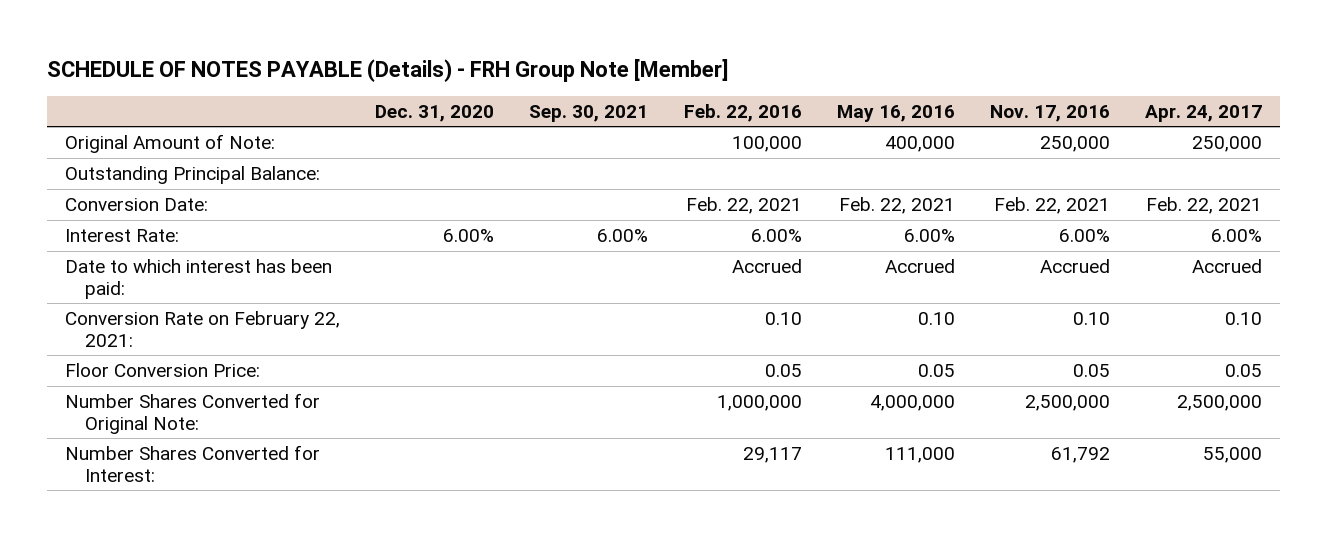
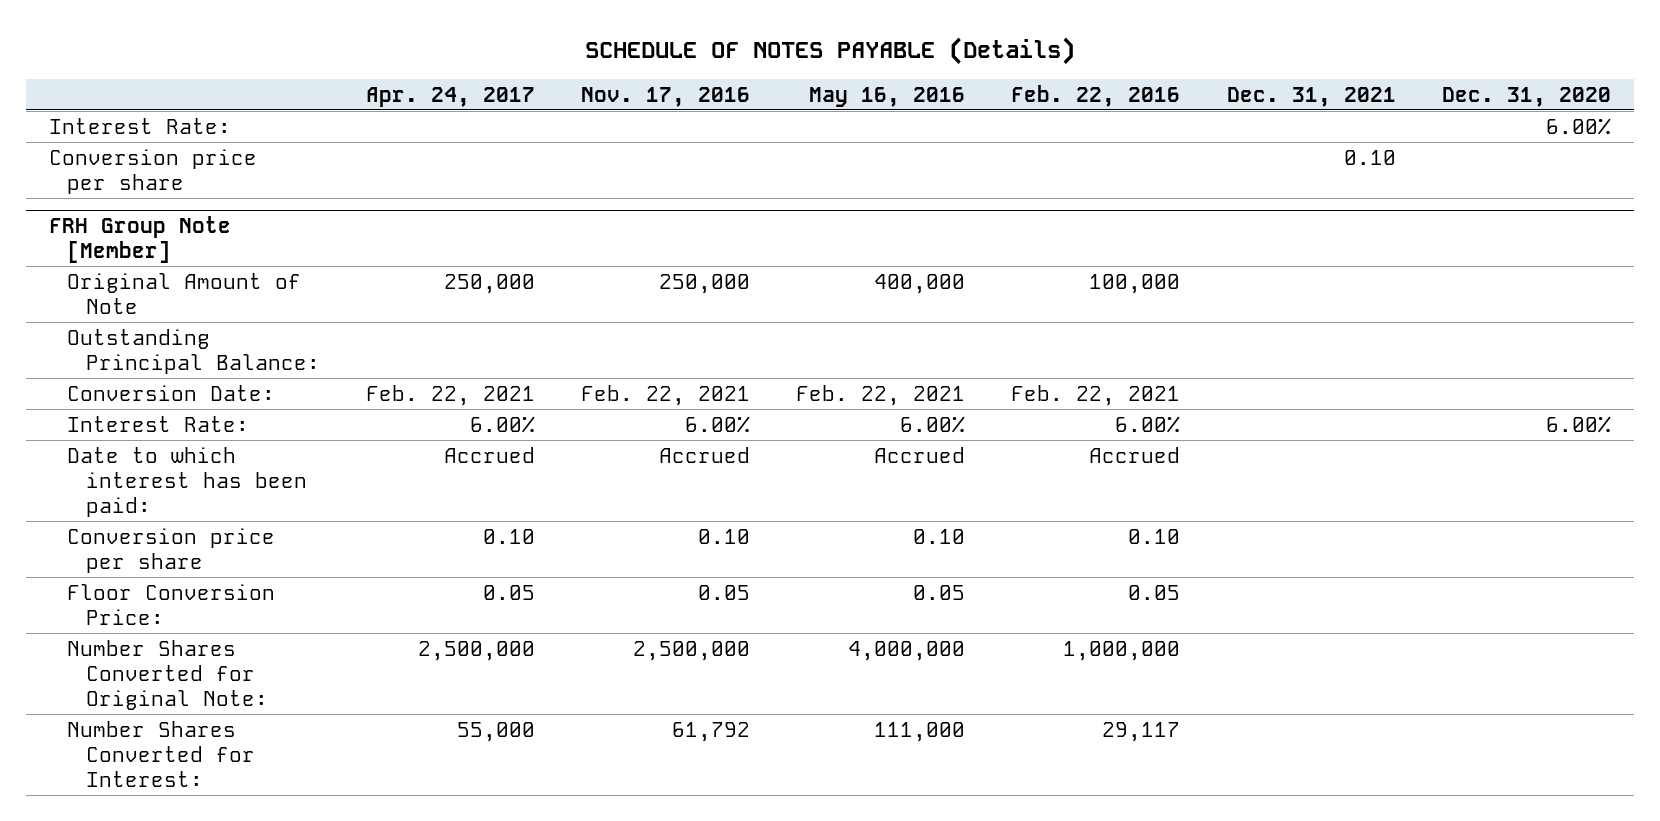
- SCHEDULE OF NOTES PAYABLE (Details) - FRH Group Note [Member]
+ SCHEDULE OF NOTES PAYABLE (Details)
- | Dec. 31, 2020 | Sep. 30, 2021 | Feb. 22, 2016 | May 16, 2016 | Nov. 17, 2016 | Apr. 24, 2017
+ | Apr. 24, 2017 | Nov. 17, 2016 | May 16, 2016 | Feb. 22, 2016 | Dec. 31, 2021 | Dec. 31, 2020
- Original Amount of Note: | | | 100,000 | 400,000 | 250,000 | 250,000
+ Interest Rate: | | | | | | 6.00%
+ Conversion price per share | | | | | 0.10 |
+ FRH Group Note [Member]
+ Original Amount of Note | 250,000 | 250,000 | 400,000 | 100,000 | |
- Conversion Rate on February 22, 2021: | | | 0.10 | 0.10 | 0.10 | 0.10
+ Conversion price per share | 0.10 | 0.10 | 0.10 | 0.10 | |

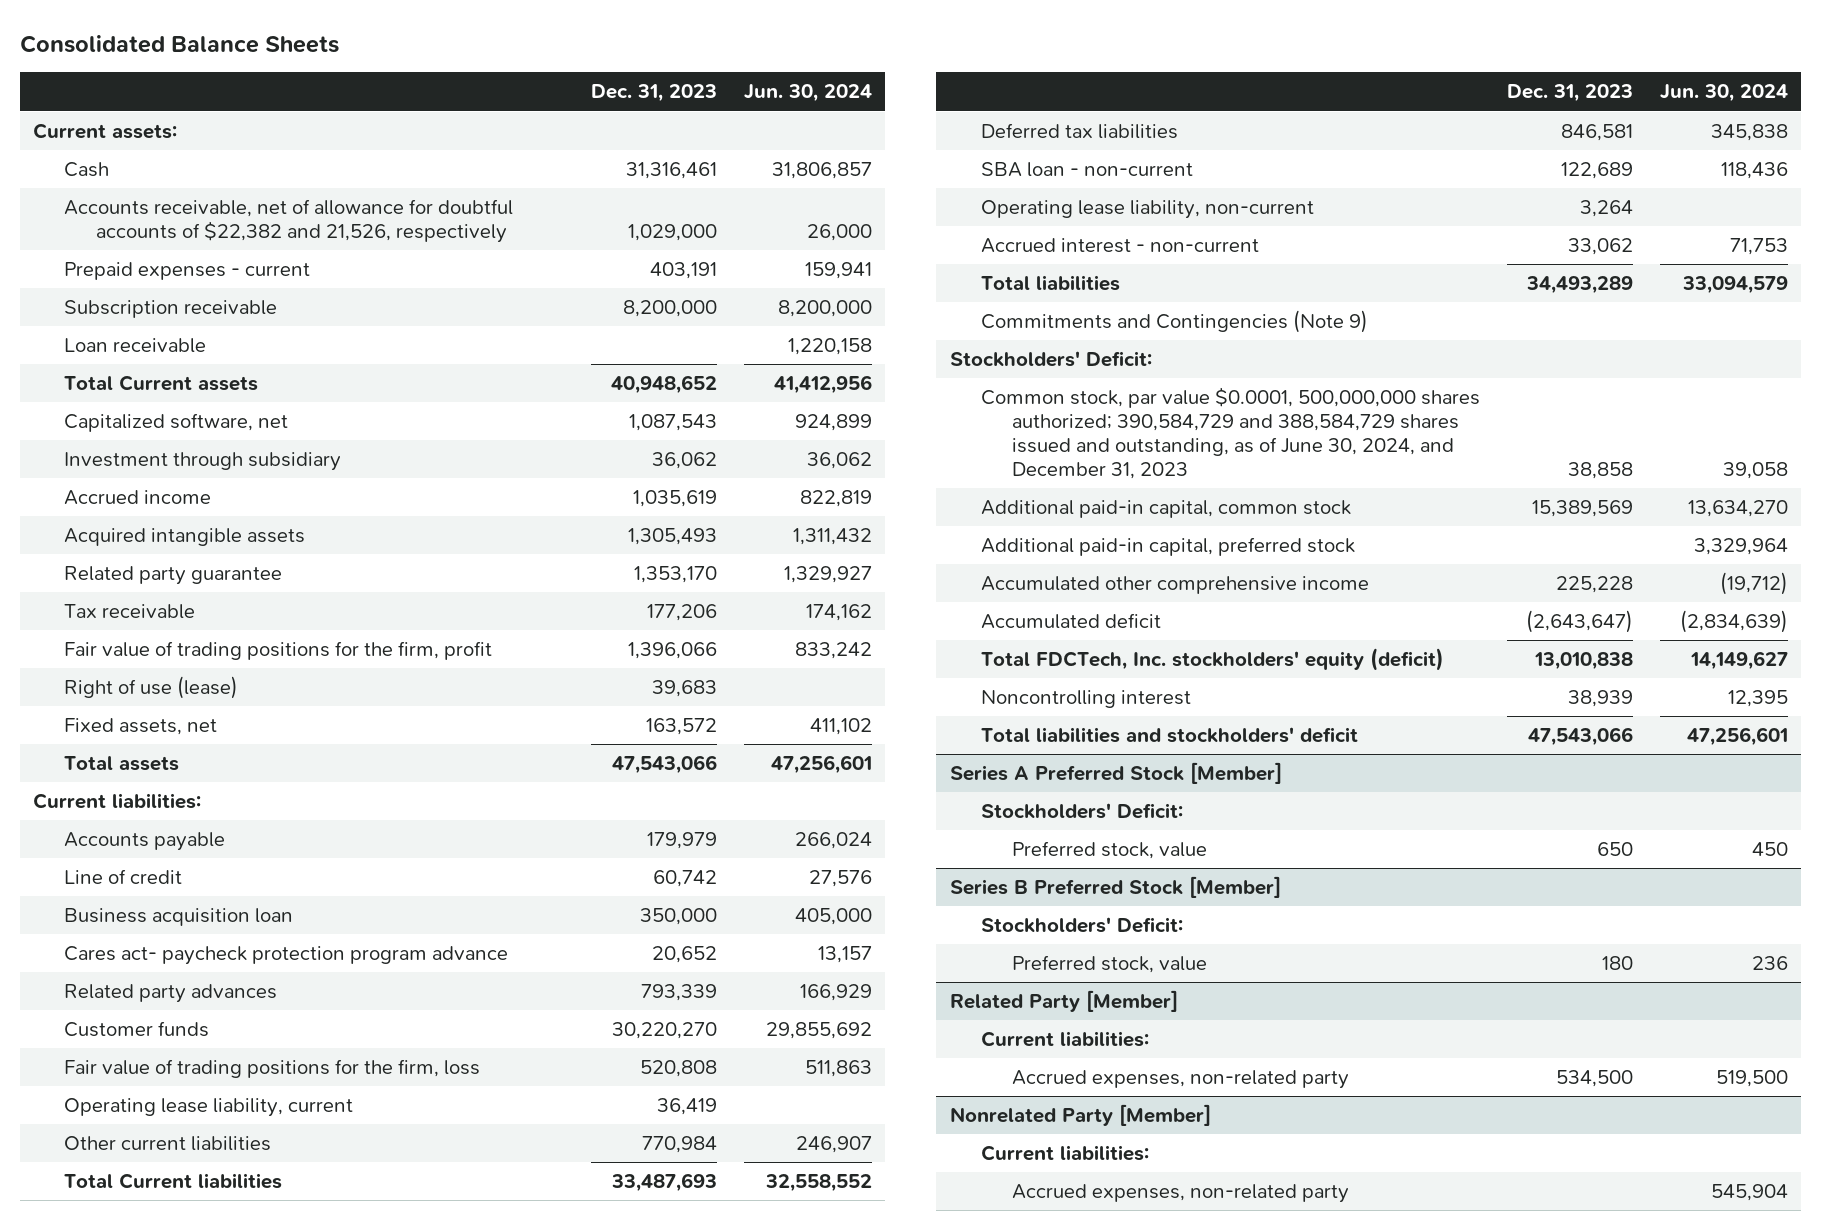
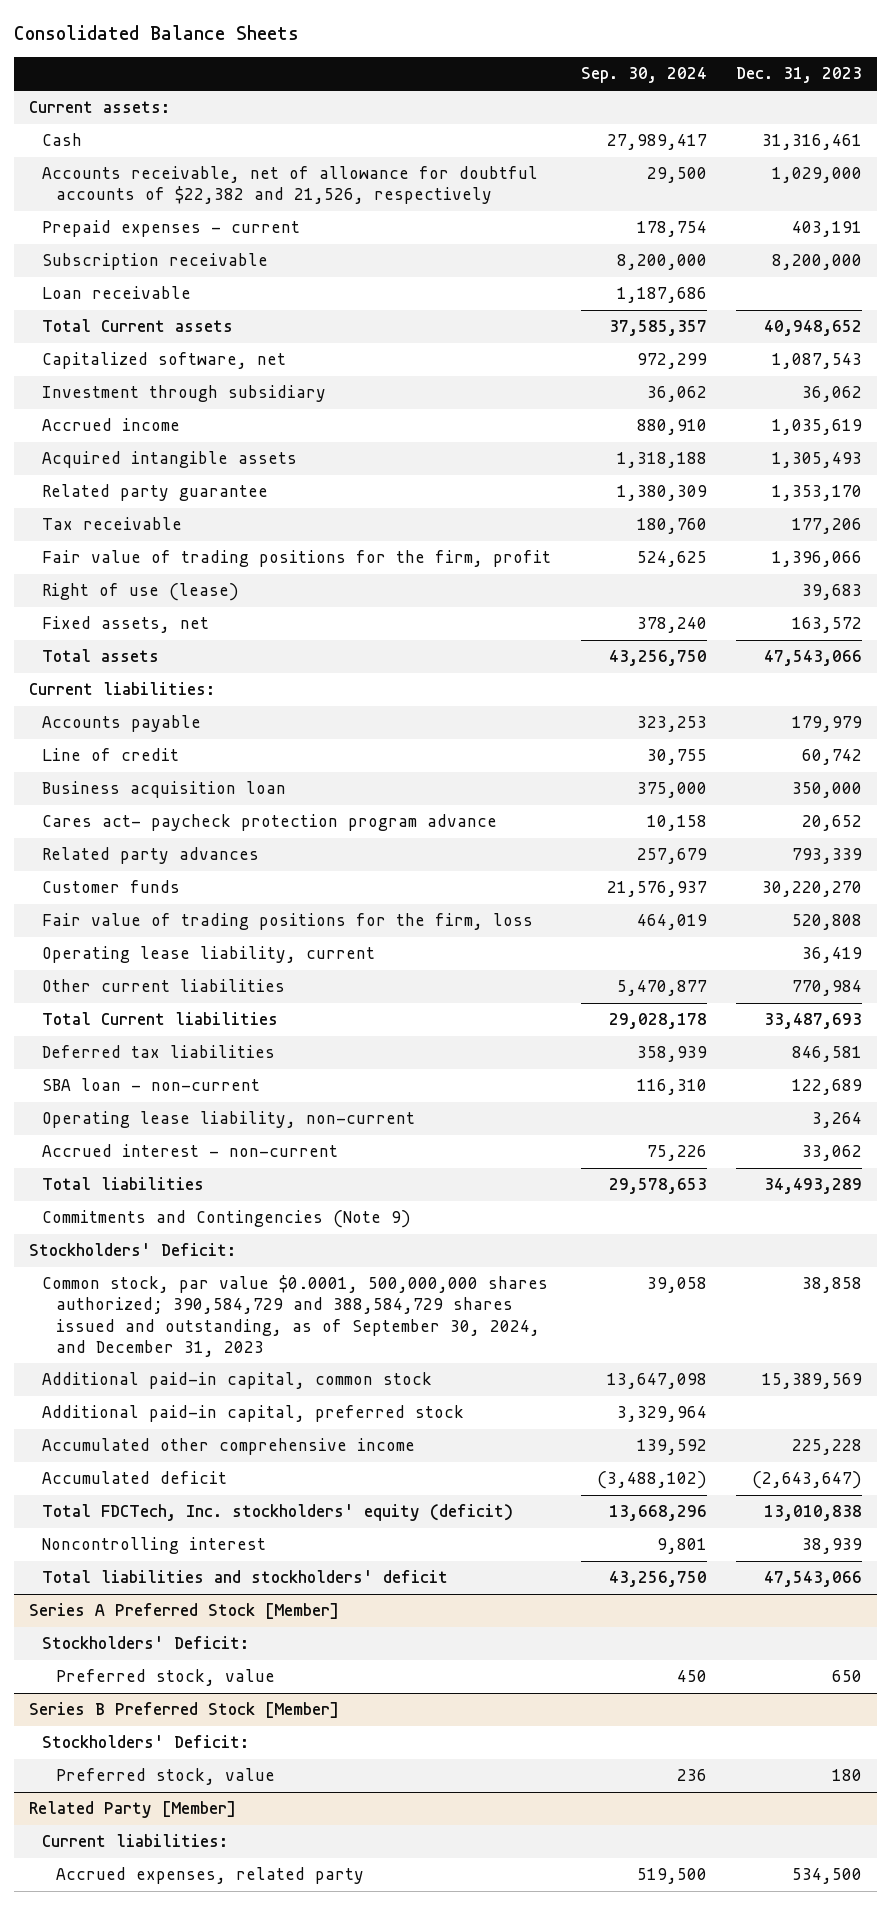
- | Dec. 31, 2023 | Jun. 30, 2024
+ | Sep. 30, 2024 | Dec. 31, 2023
- Common stock, par value $0.0001, 500,000,000 shares authorized; 390,584,729 and 388,584,729 shares issued and outstanding, as of June 30, 2024, and December 31, 2023 | 38,858 | 39,058
+ Common stock, par value $0.0001, 500,000,000 shares authorized; 390,584,729 and 388,584,729 shares issued and outstanding, as of September 30, 2024, and December 31, 2023 | 39,058 | 38,858
@ Related Party [Member]
- Accrued expenses, non-related party | 534,500 | 519,500
- Nonrelated Party [Member]
- Current liabilities:
- Accrued expenses, non-related party | | 545,904
@ Related Party [Member]
+ Accrued expenses, related party | 519,500 | 534,500

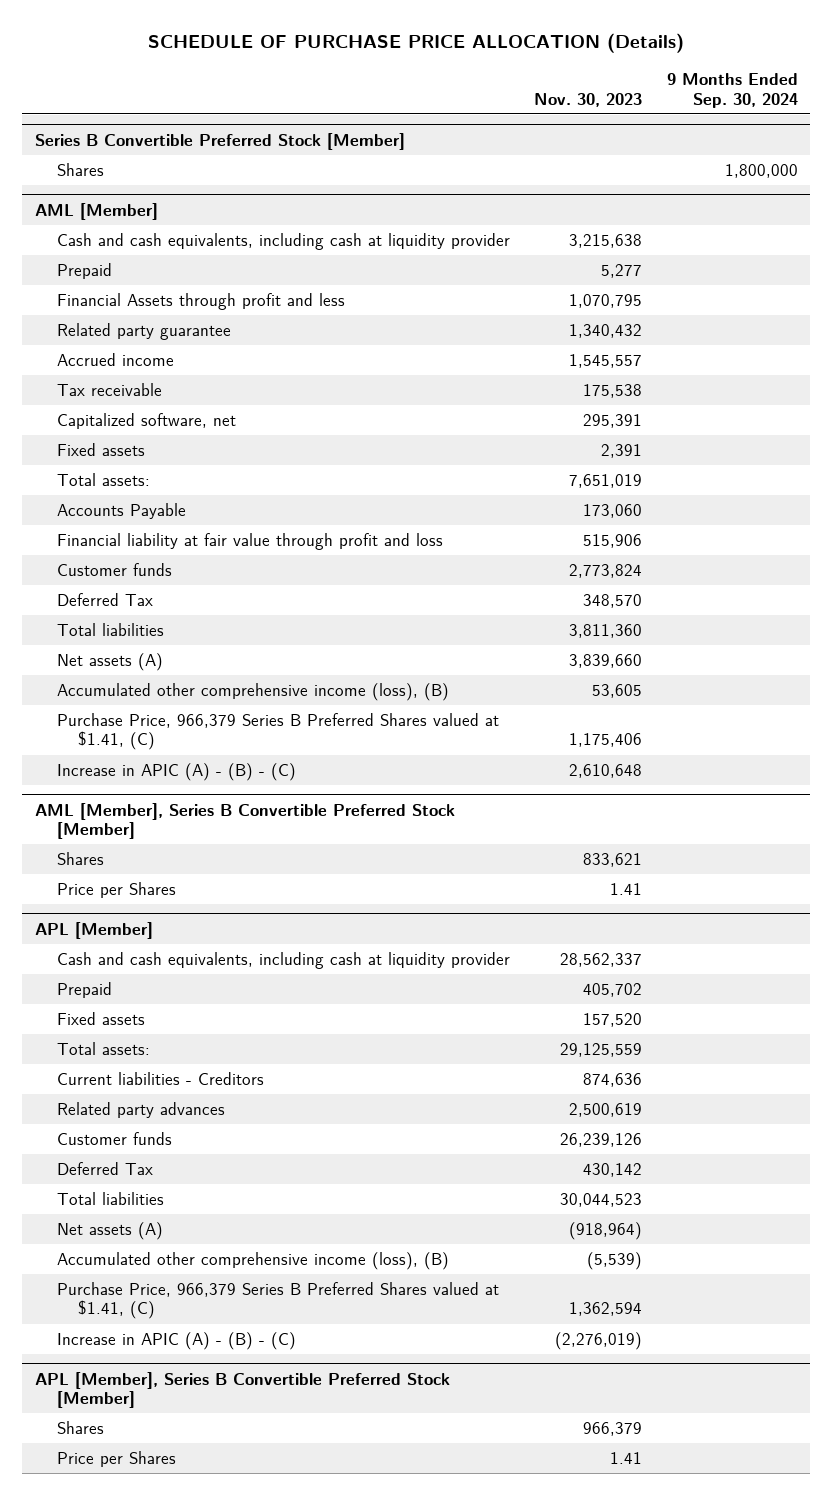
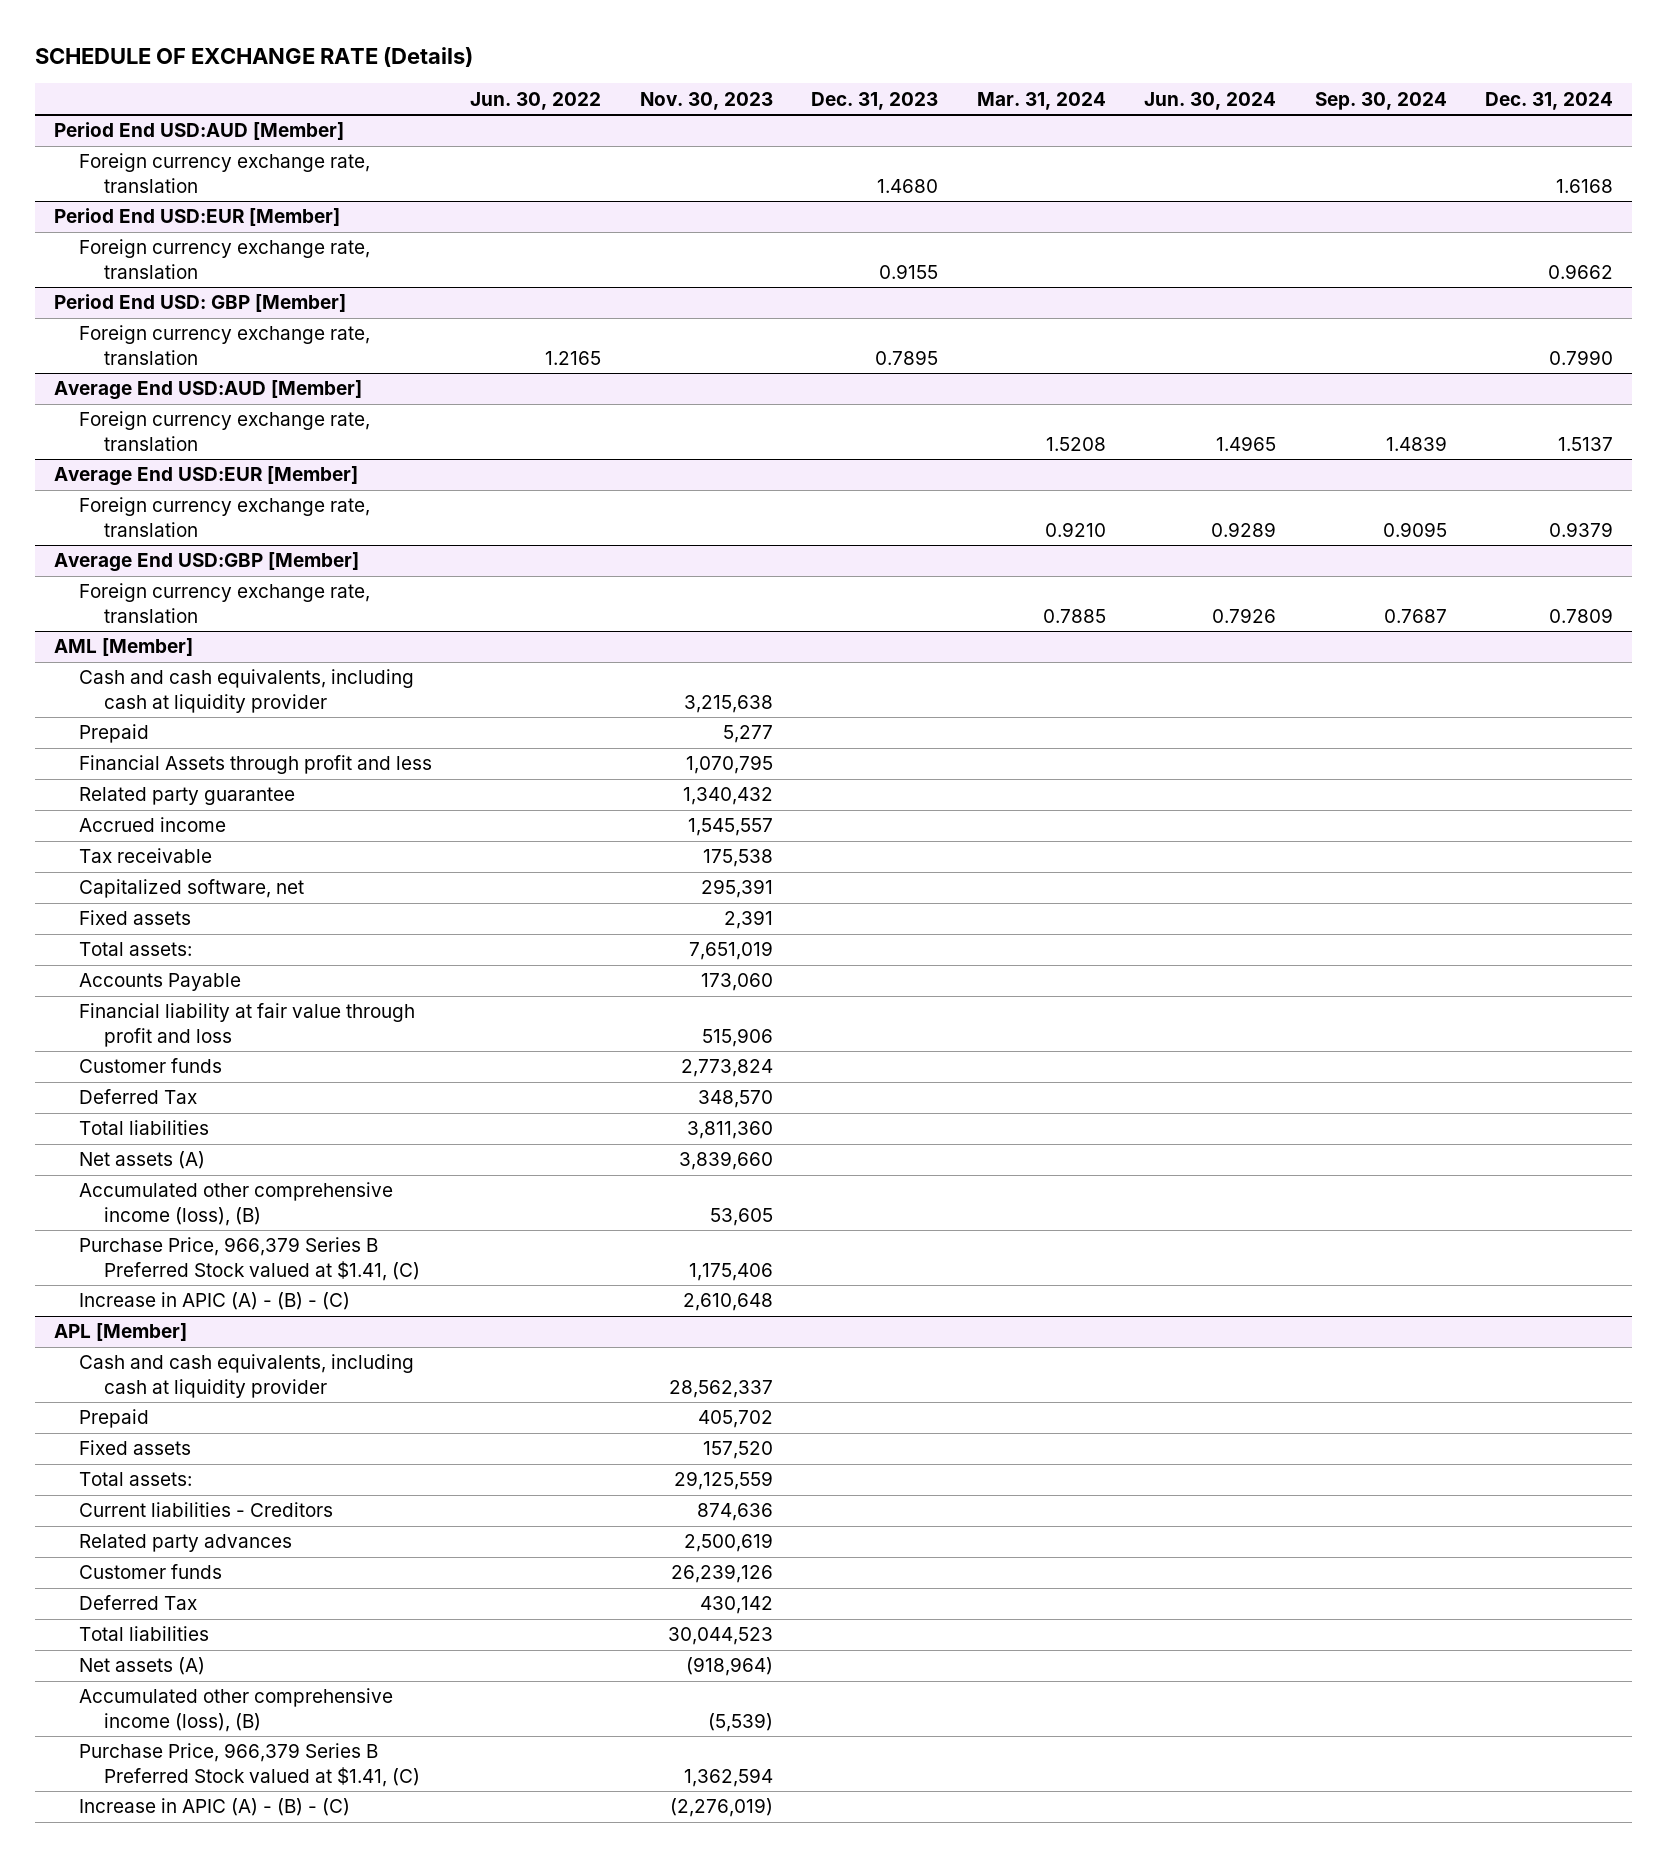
- SCHEDULE OF PURCHASE PRICE ALLOCATION (Details)
+ SCHEDULE OF EXCHANGE RATE (Details)
- | Nov. 30, 2023 | 9 Months Ended Sep. 30, 2024
+ | Jun. 30, 2022 | Nov. 30, 2023 | Dec. 31, 2023 | Mar. 31, 2024 | Jun. 30, 2024 | Sep. 30, 2024 | Dec. 31, 2024
- Series B Convertible Preferred Stock [Member]
- Shares | | 1,800,000
+ Period End USD:AUD [Member]
+ Foreign currency exchange rate, translation | | | 1.4680 | | | | 1.6168
+ Period End USD:EUR [Member]
+ Foreign currency exchange rate, translation | | | 0.9155 | | | | 0.9662
+ Period End USD: GBP [Member]
+ Foreign currency exchange rate, translation | 1.2165 | | 0.7895 | | | | 0.7990
+ Average End USD:AUD [Member]
+ Foreign currency exchange rate, translation | | | | 1.5208 | 1.4965 | 1.4839 | 1.5137
+ Average End USD:EUR [Member]
+ Foreign currency exchange rate, translation | | | | 0.9210 | 0.9289 | 0.9095 | 0.9379
+ Average End USD:GBP [Member]
+ Foreign currency exchange rate, translation | | | | 0.7885 | 0.7926 | 0.7687 | 0.7809
@ AML [Member]
- Purchase Price, 966,379 Series B Preferred Shares valued at $1.41, (C) | 1,175,406 |
+ Purchase Price, 966,379 Series B Preferred Stock valued at $1.41, (C) | | 1,175,406 | | | | |
- AML [Member], Series B Convertible Preferred Stock [Member]
- Shares | 833,621 |
- Price per Shares | 1.41 |
@ APL [Member]
- Purchase Price, 966,379 Series B Preferred Shares valued at $1.41, (C) | 1,362,594 |
+ Purchase Price, 966,379 Series B Preferred Stock valued at $1.41, (C) | | 1,362,594 | | | | |
- APL [Member], Series B Convertible Preferred Stock [Member]
- Shares | 966,379 |
- Price per Shares | 1.41 |

